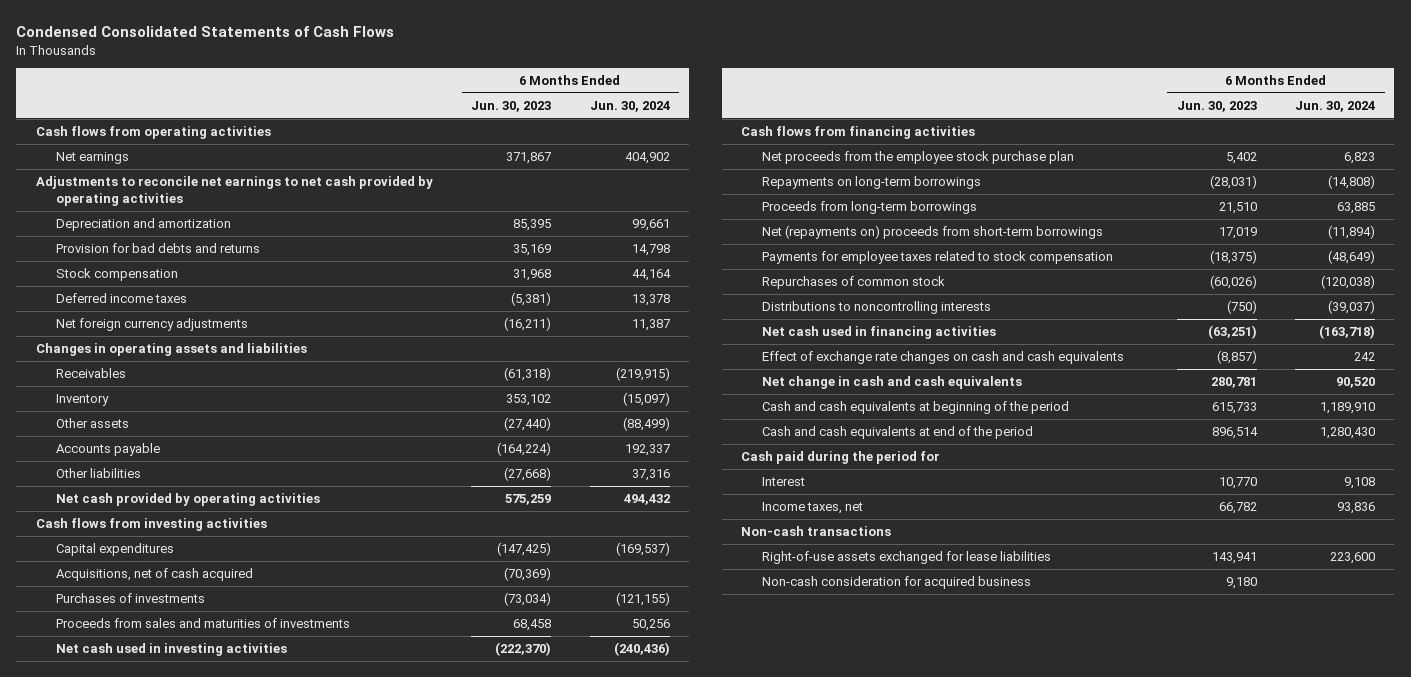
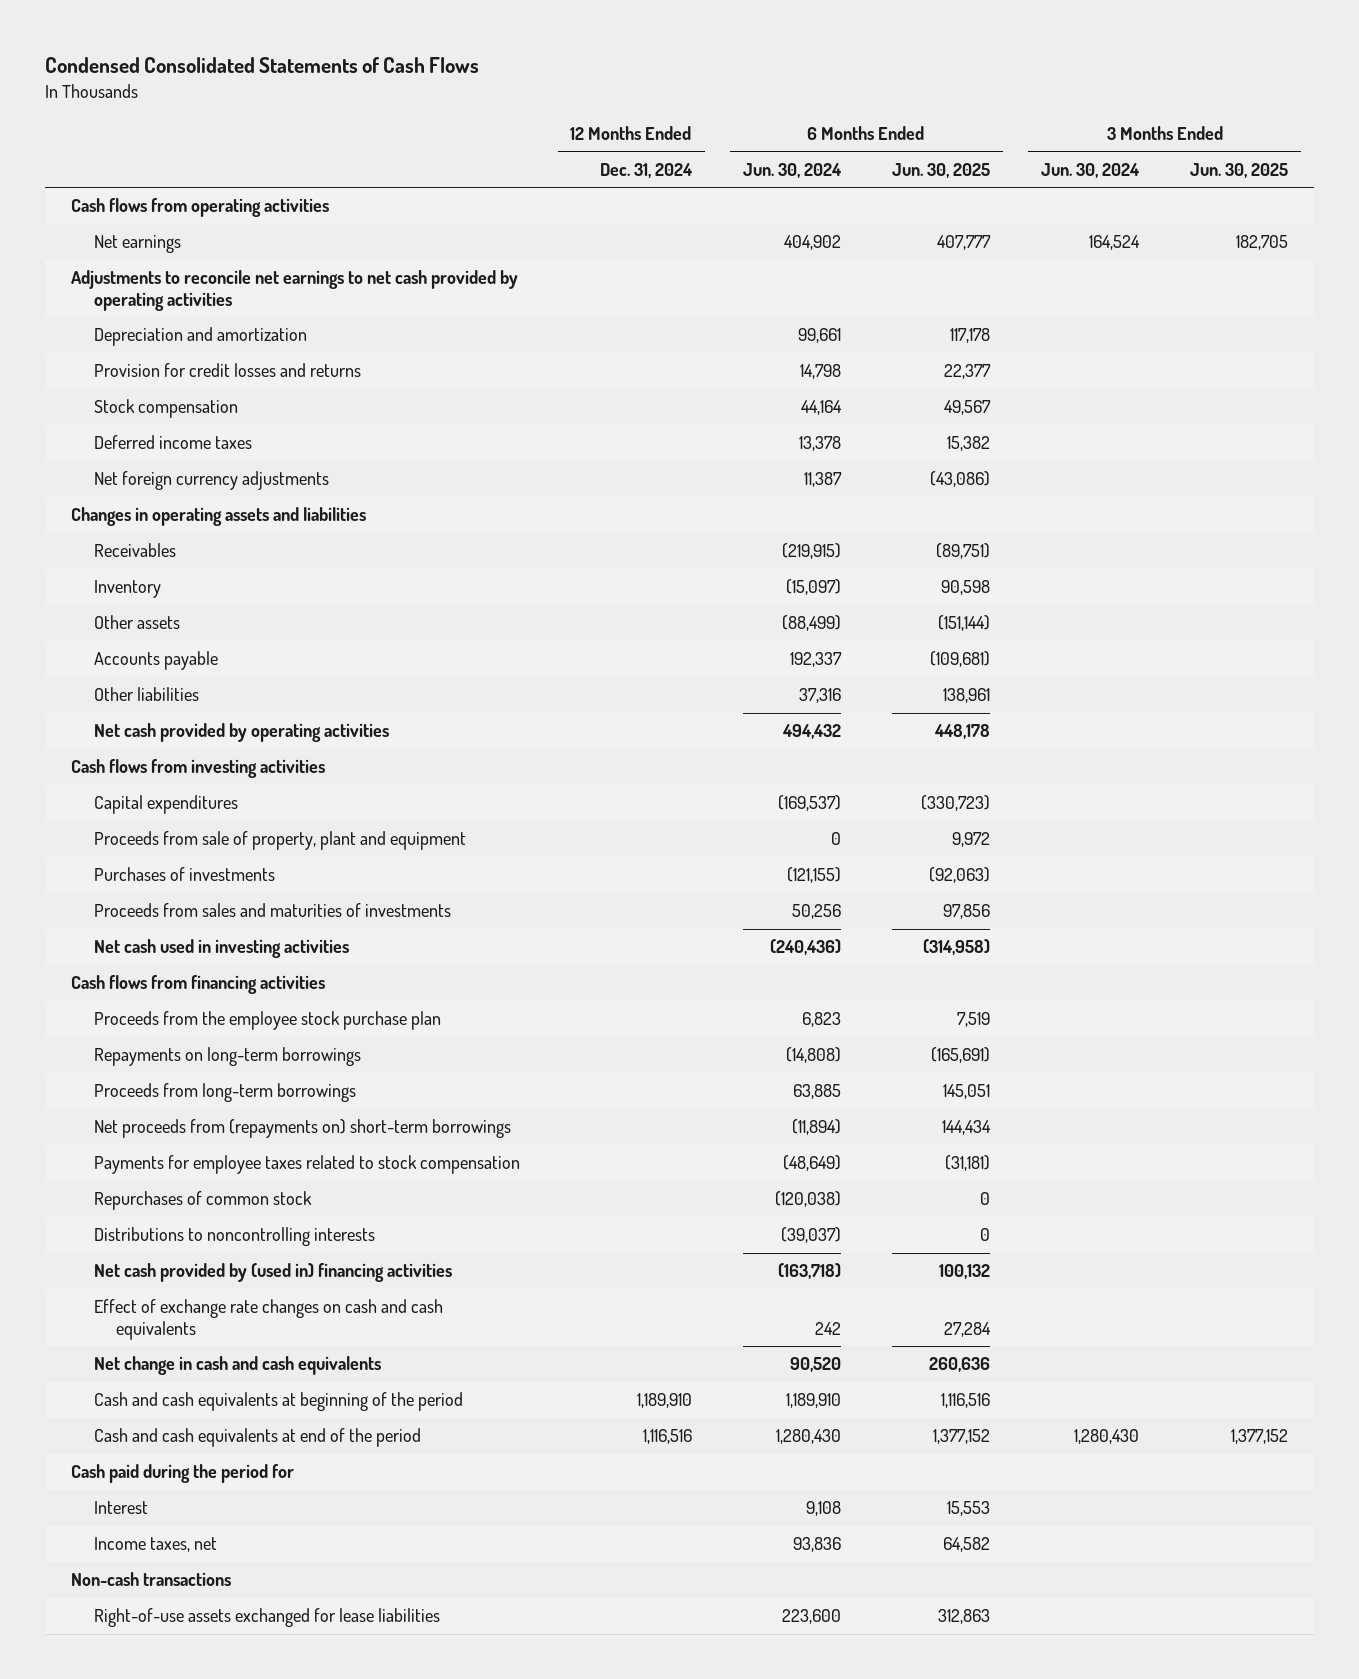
- | 6 Months Ended Jun. 30, 2023 | 6 Months Ended Jun. 30, 2024
+ | 12 Months Ended Dec. 31, 2024 | 6 Months Ended Jun. 30, 2024 | 6 Months Ended Jun. 30, 2025 | 3 Months Ended Jun. 30, 2024 | 3 Months Ended Jun. 30, 2025
- Provision for bad debts and returns | 35,169 | 14,798
+ Provision for credit losses and returns | | 14,798 | 22,377 | |
- Acquisitions, net of cash acquired | (70,369) |
+ Proceeds from sale of property, plant and equipment | | 0 | 9,972 | |
- Net proceeds from the employee stock purchase plan | 5,402 | 6,823
+ Proceeds from the employee stock purchase plan | | 6,823 | 7,519 | |
- Net (repayments on) proceeds from short-term borrowings | 17,019 | (11,894)
+ Net proceeds from (repayments on) short-term borrowings | | (11,894) | 144,434 | |
- Net cash used in financing activities | (63,251) | (163,718)
+ Net cash provided by (used in) financing activities | | (163,718) | 100,132 | |
- Non-cash consideration for acquired business | 9,180 |

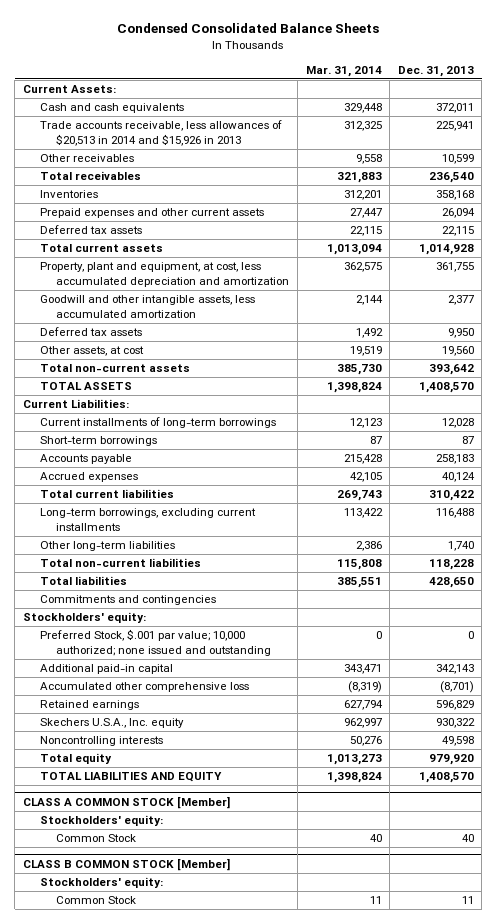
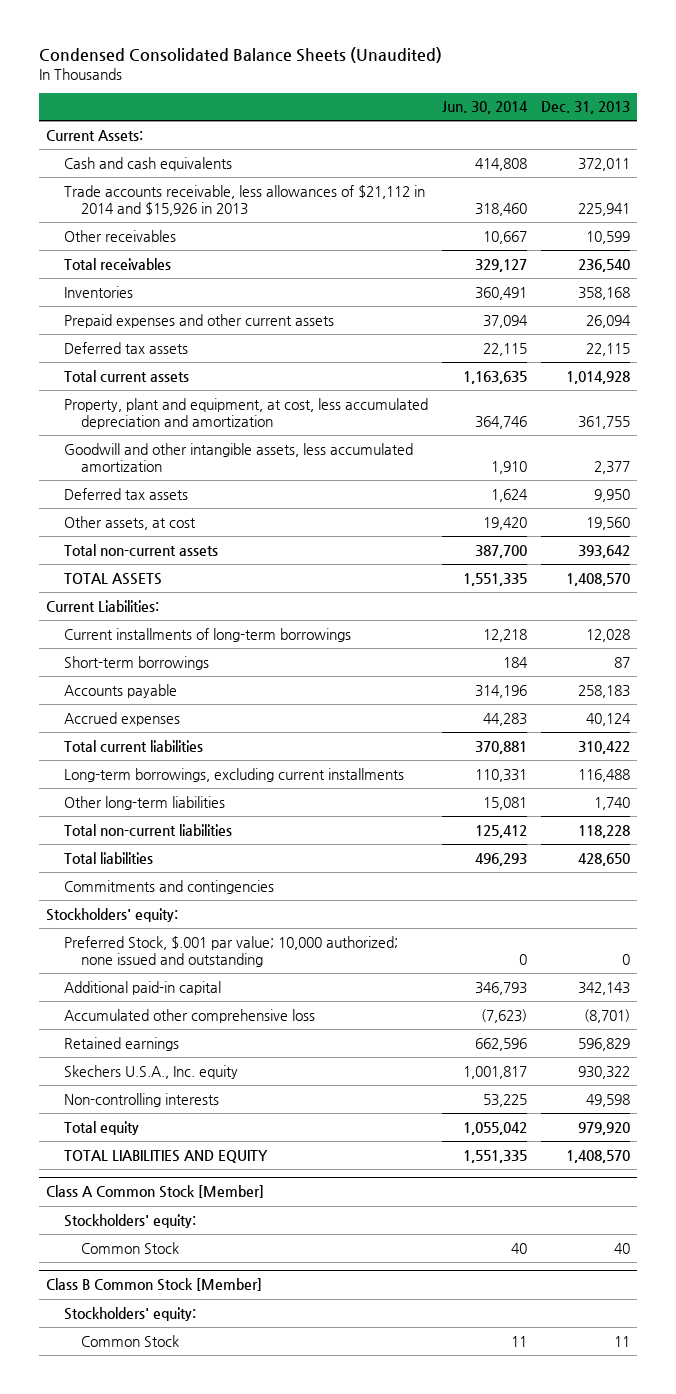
- Condensed Consolidated Balance Sheets
+ Condensed Consolidated Balance Sheets (Unaudited)
- | Mar. 31, 2014 | Dec. 31, 2013
+ | Jun. 30, 2014 | Dec. 31, 2013
- Trade accounts receivable, less allowances of $20,513 in 2014 and $15,926 in 2013 | 312,325 | 225,941
+ Trade accounts receivable, less allowances of $21,112 in 2014 and $15,926 in 2013 | 318,460 | 225,941
- Noncontrolling interests | 50,276 | 49,598
+ Non-controlling interests | 53,225 | 49,598
- CLASS A COMMON STOCK [Member]
+ Class A Common Stock [Member]
- CLASS B COMMON STOCK [Member]
+ Class B Common Stock [Member]

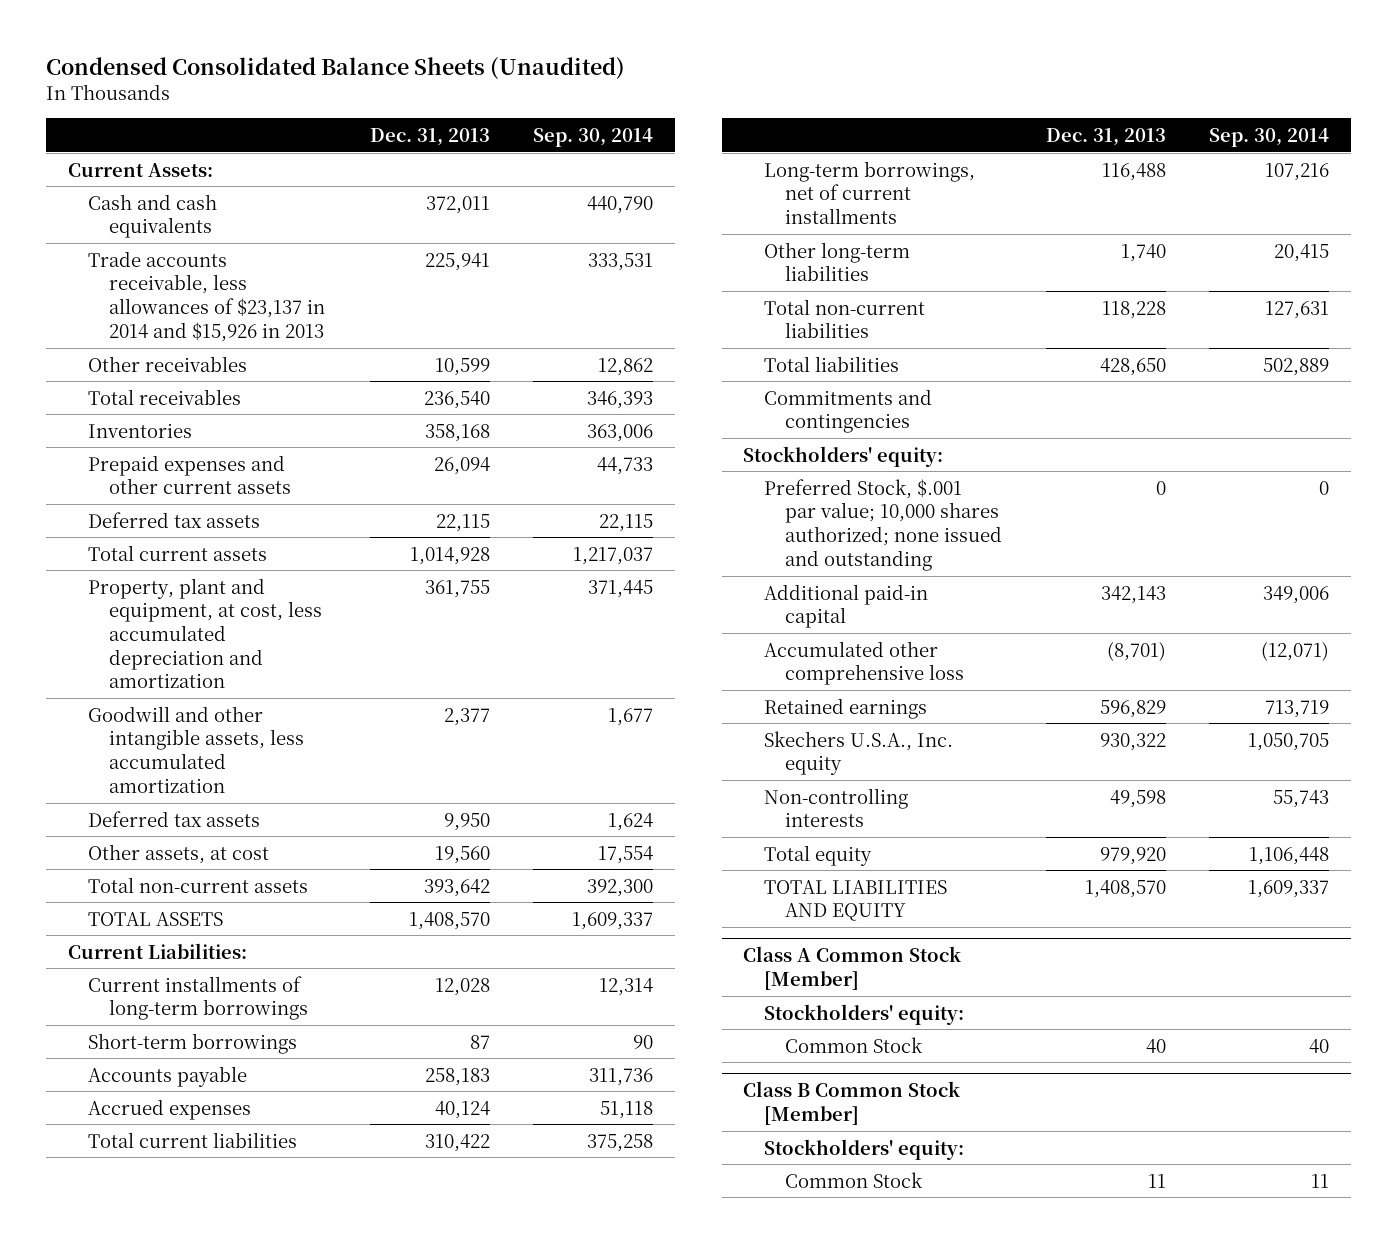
- | Jun. 30, 2014 | Dec. 31, 2013
+ | Dec. 31, 2013 | Sep. 30, 2014
- Trade accounts receivable, less allowances of $21,112 in 2014 and $15,926 in 2013 | 318,460 | 225,941
+ Trade accounts receivable, less allowances of $23,137 in 2014 and $15,926 in 2013 | 225,941 | 333,531
- Long-term borrowings, excluding current installments | 110,331 | 116,488
+ Long-term borrowings, net of current installments | 116,488 | 107,216
- Preferred Stock, $.001 par value; 10,000 authorized; none issued and outstanding | 0 | 0
+ Preferred Stock, $.001 par value; 10,000 shares authorized; none issued and outstanding | 0 | 0

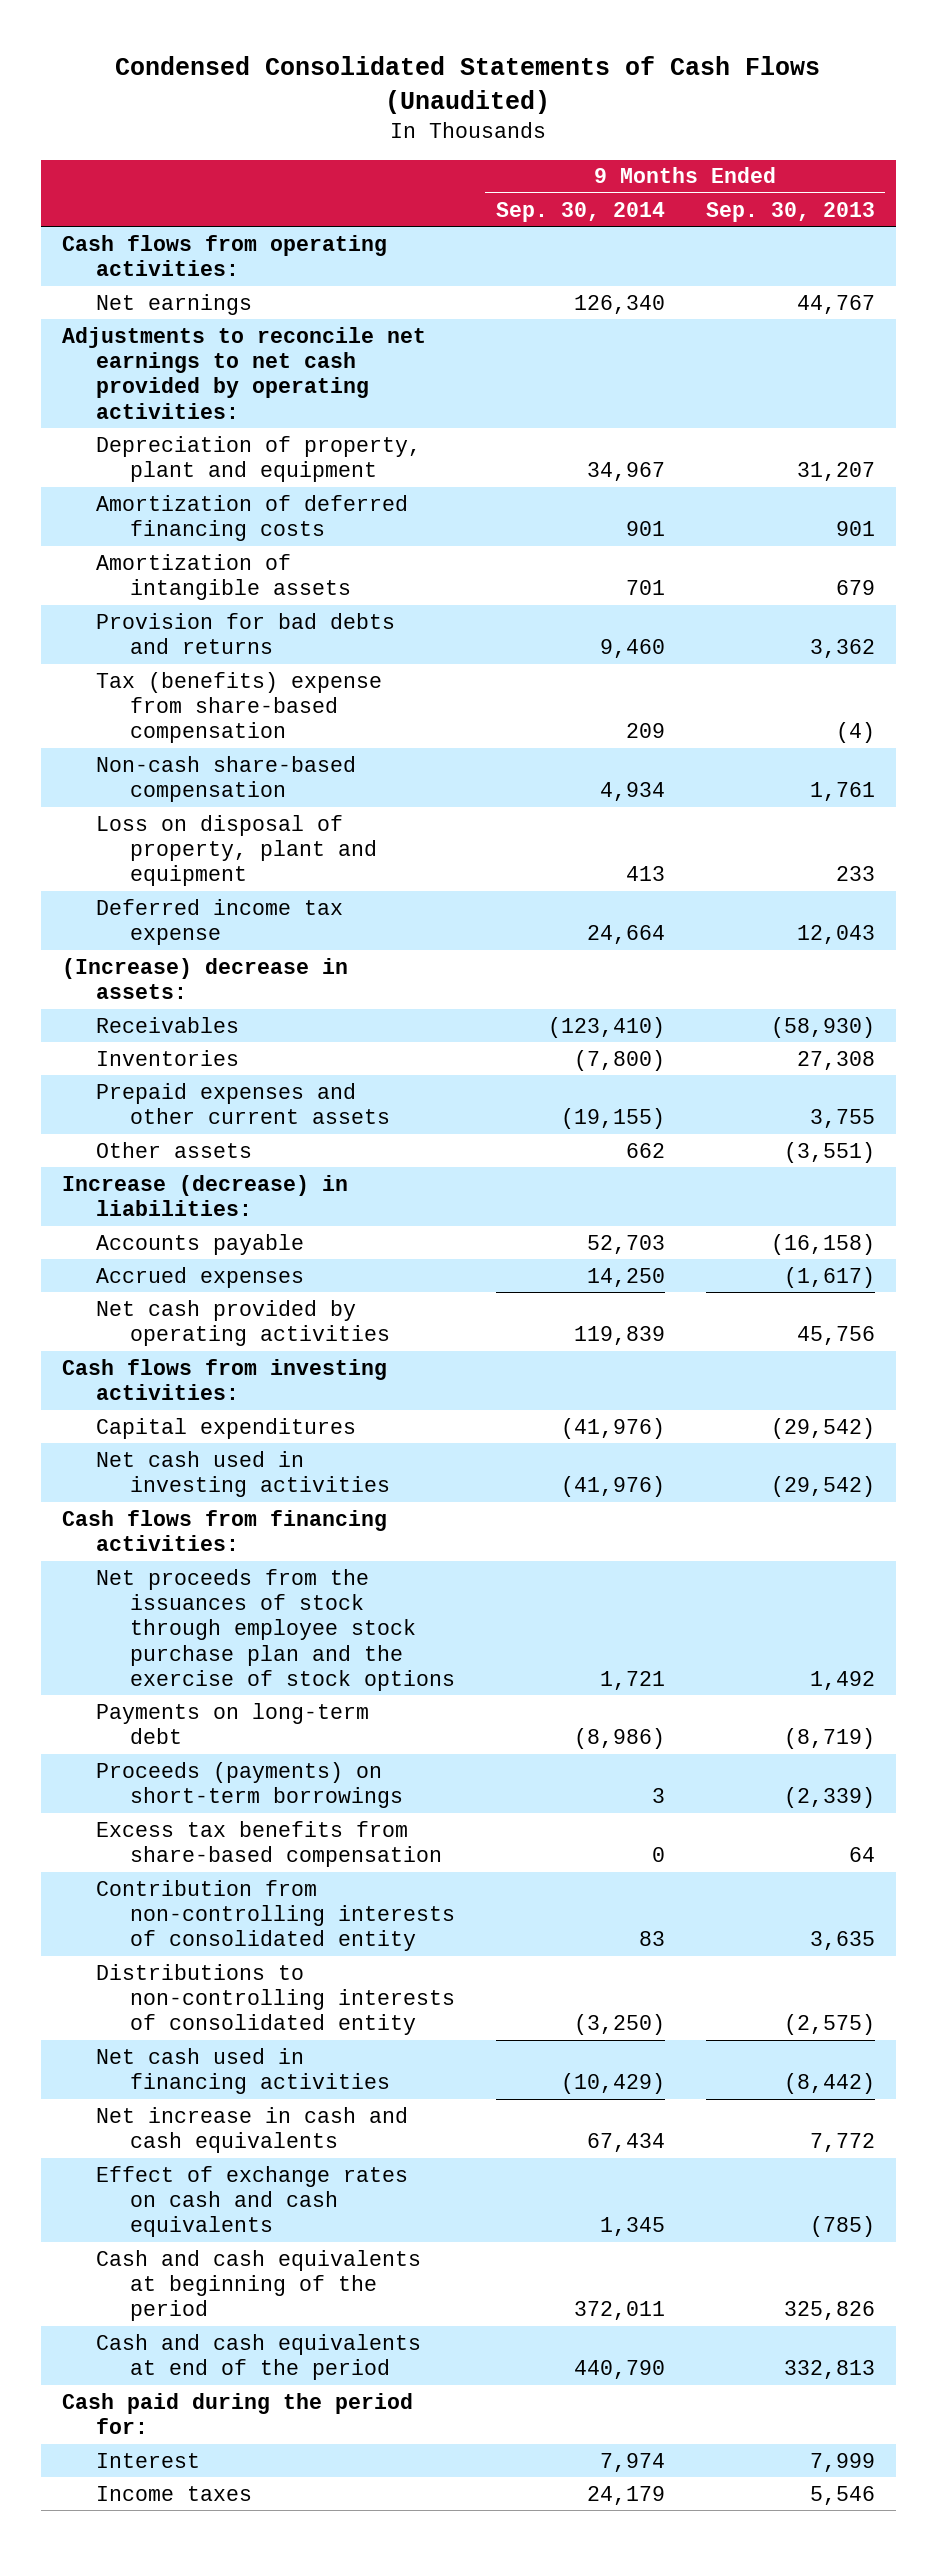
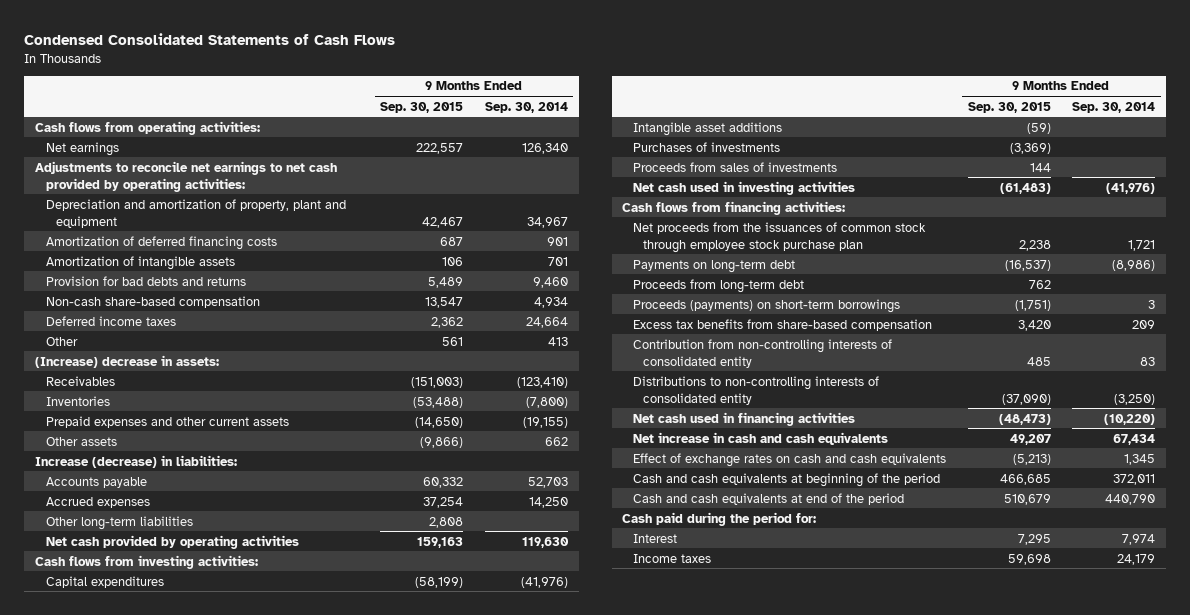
- Condensed Consolidated Statements of Cash Flows (Unaudited)
+ Condensed Consolidated Statements of Cash Flows
- | 9 Months Ended Sep. 30, 2014 | 9 Months Ended Sep. 30, 2013
+ | 9 Months Ended Sep. 30, 2015 | 9 Months Ended Sep. 30, 2014
- Depreciation of property, plant and equipment | 34,967 | 31,207
+ Depreciation and amortization of property, plant and equipment | 42,467 | 34,967
- Tax (benefits) expense from share-based compensation | 209 | (4)
- Loss on disposal of property, plant and equipment | 413 | 233
- Deferred income tax expense | 24,664 | 12,043
+ Deferred income taxes | 2,362 | 24,664
+ Other | 561 | 413
- Net cash provided by operating activities | 119,839 | 45,756
+ Other long-term liabilities | 2,808 |
+ Net cash provided by operating activities | 159,163 | 119,630
+ Intangible asset additions | (59) |
+ Purchases of investments | (3,369) |
+ Proceeds from sales of investments | 144 |
- Net proceeds from the issuances of stock through employee stock purchase plan and the exercise of stock options | 1,721 | 1,492
+ Net proceeds from the issuances of common stock through employee stock purchase plan | 2,238 | 1,721
+ Proceeds from long-term debt | 762 |
- Excess tax benefits from share-based compensation | 0 | 64
+ Excess tax benefits from share-based compensation | 3,420 | 209
- Net cash used in financing activities | (10,429) | (8,442)
+ Net cash used in financing activities | (48,473) | (10,220)

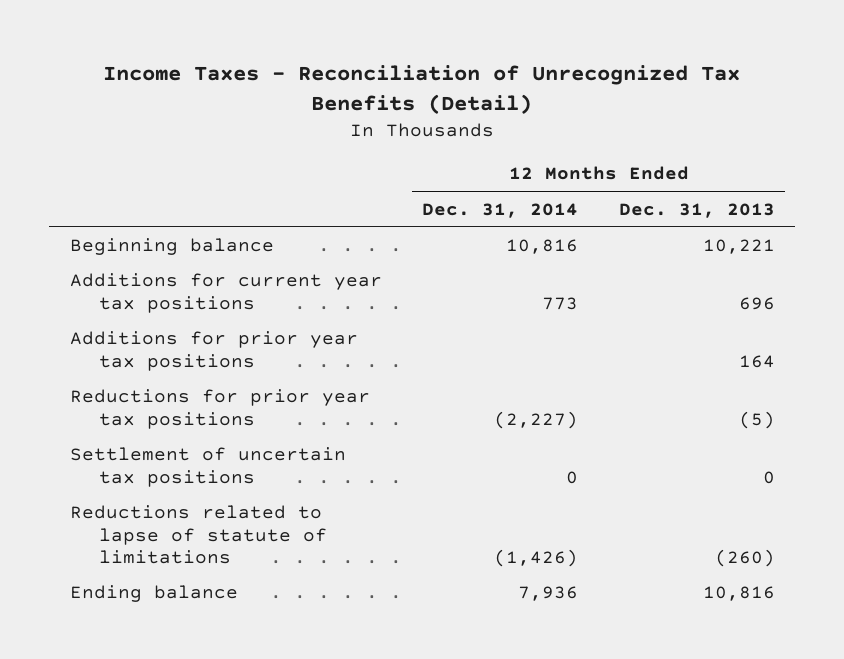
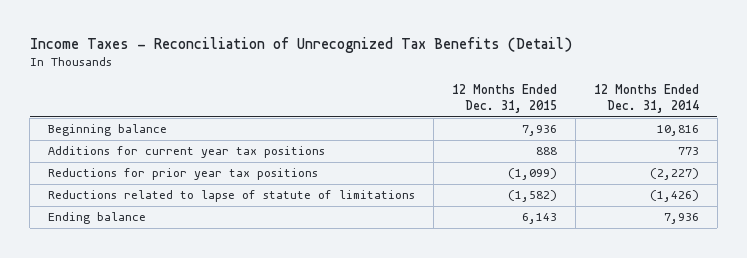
- | 12 Months Ended Dec. 31, 2014 | 12 Months Ended Dec. 31, 2013
+ | 12 Months Ended Dec. 31, 2015 | 12 Months Ended Dec. 31, 2014
- Additions for prior year tax positions | | 164
- Settlement of uncertain tax positions | 0 | 0

